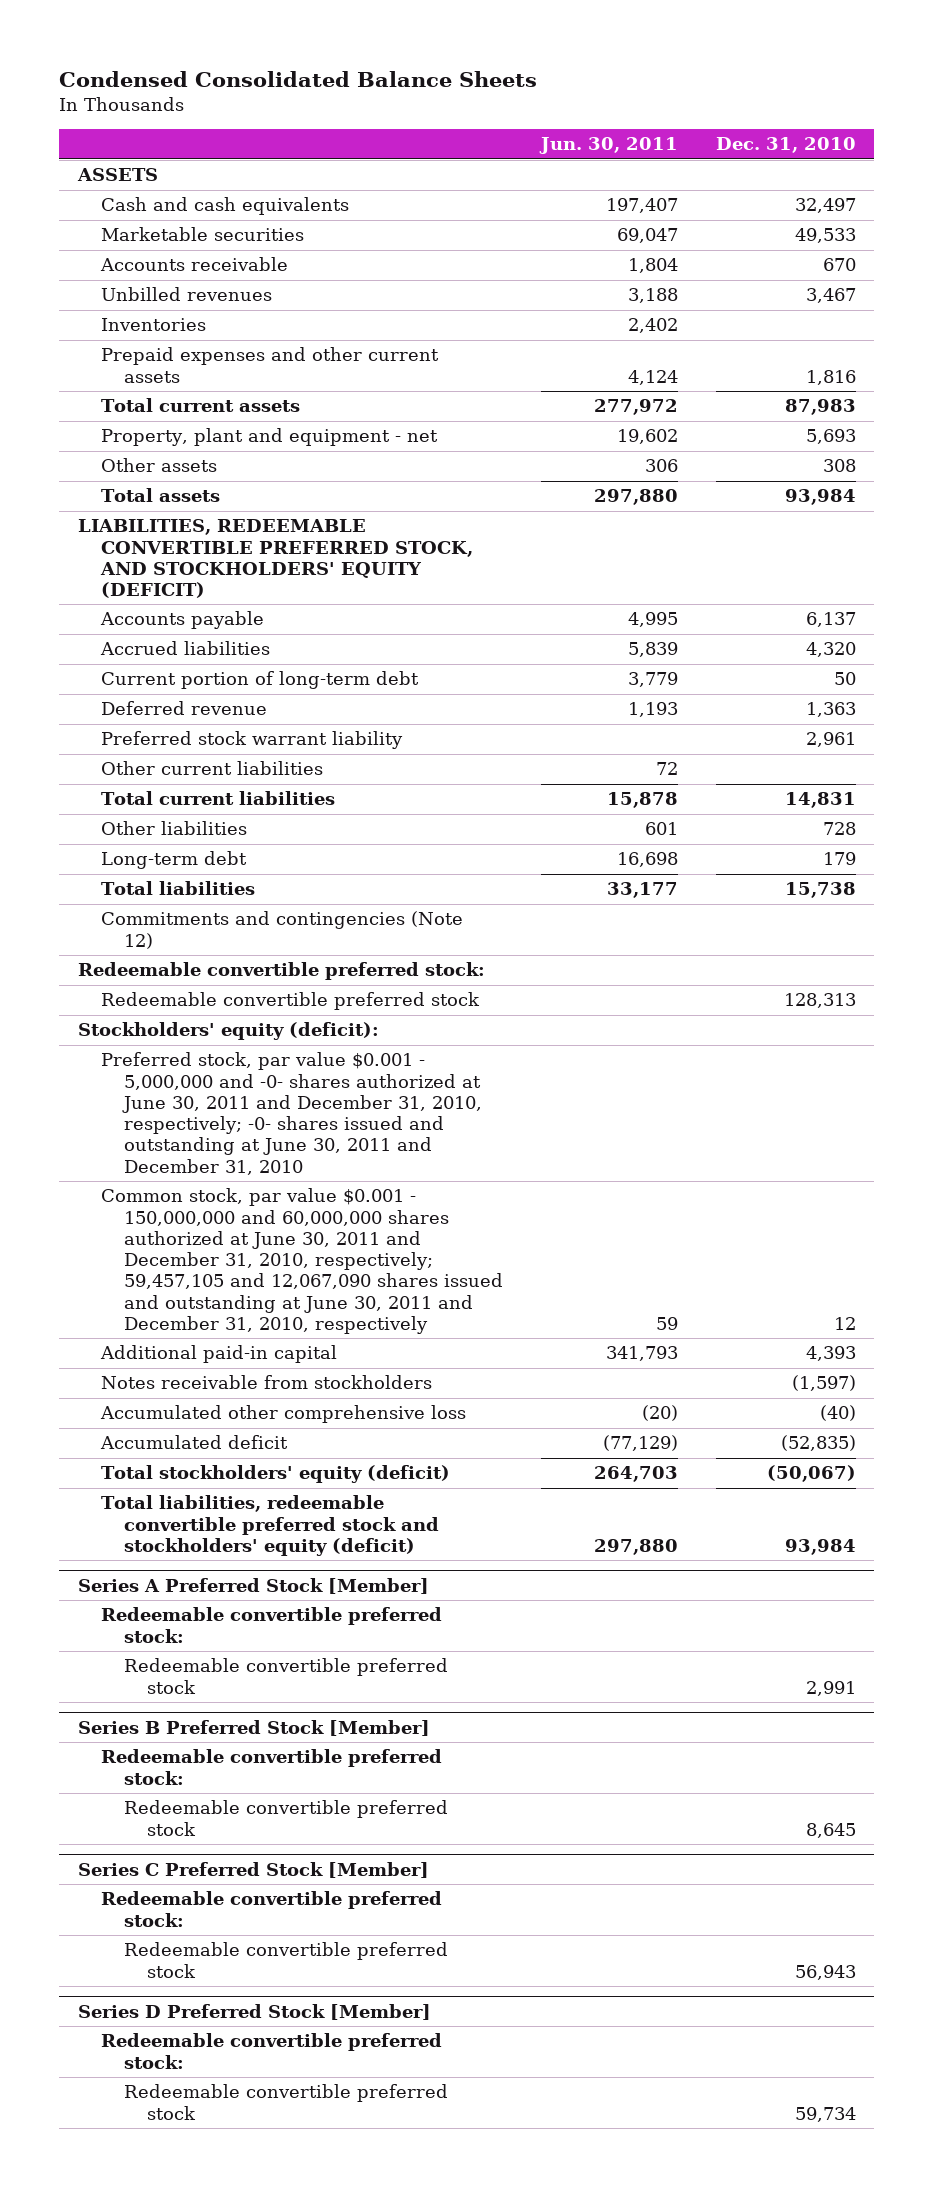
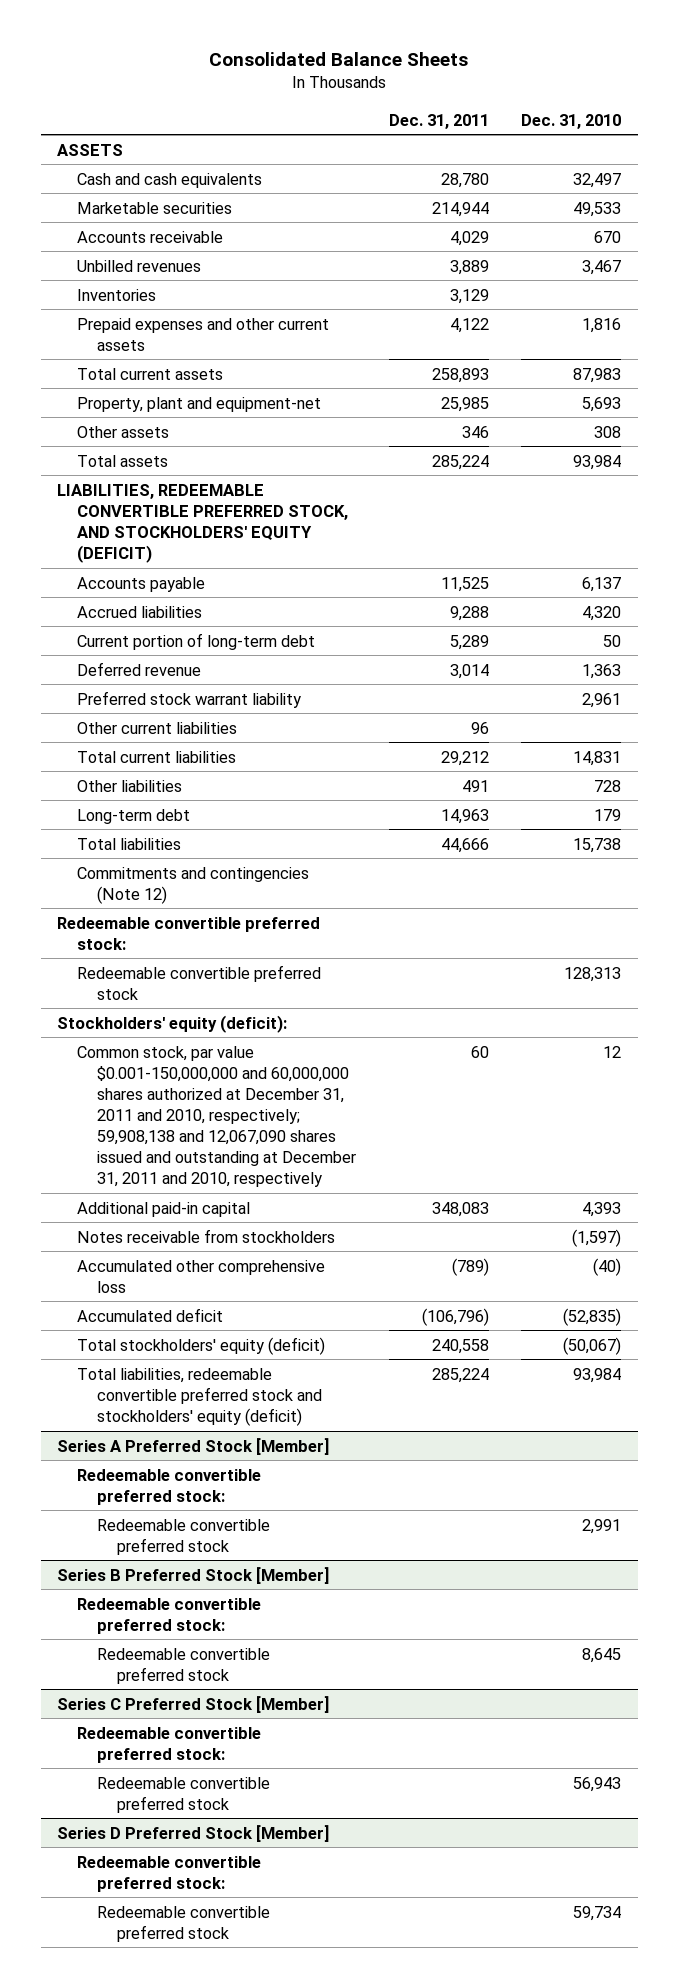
- Condensed Consolidated Balance Sheets
+ Consolidated Balance Sheets
- | Jun. 30, 2011 | Dec. 31, 2010
+ | Dec. 31, 2011 | Dec. 31, 2010
- Property, plant and equipment - net | 19,602 | 5,693
+ Property, plant and equipment-net | 25,985 | 5,693
- Preferred stock, par value $0.001 - 5,000,000 and -0- shares authorized at June 30, 2011 and December 31, 2010, respectively; -0- shares issued and outstanding at June 30, 2011 and December 31, 2010
- Common stock, par value $0.001 - 150,000,000 and 60,000,000 shares authorized at June 30, 2011 and December 31, 2010, respectively; 59,457,105 and 12,067,090 shares issued and outstanding at June 30, 2011 and December 31, 2010, respectively | 59 | 12
+ Common stock, par value $0.001-150,000,000 and 60,000,000 shares authorized at December 31, 2011 and 2010, respectively; 59,908,138 and 12,067,090 shares issued and outstanding at December 31, 2011 and 2010, respectively | 60 | 12

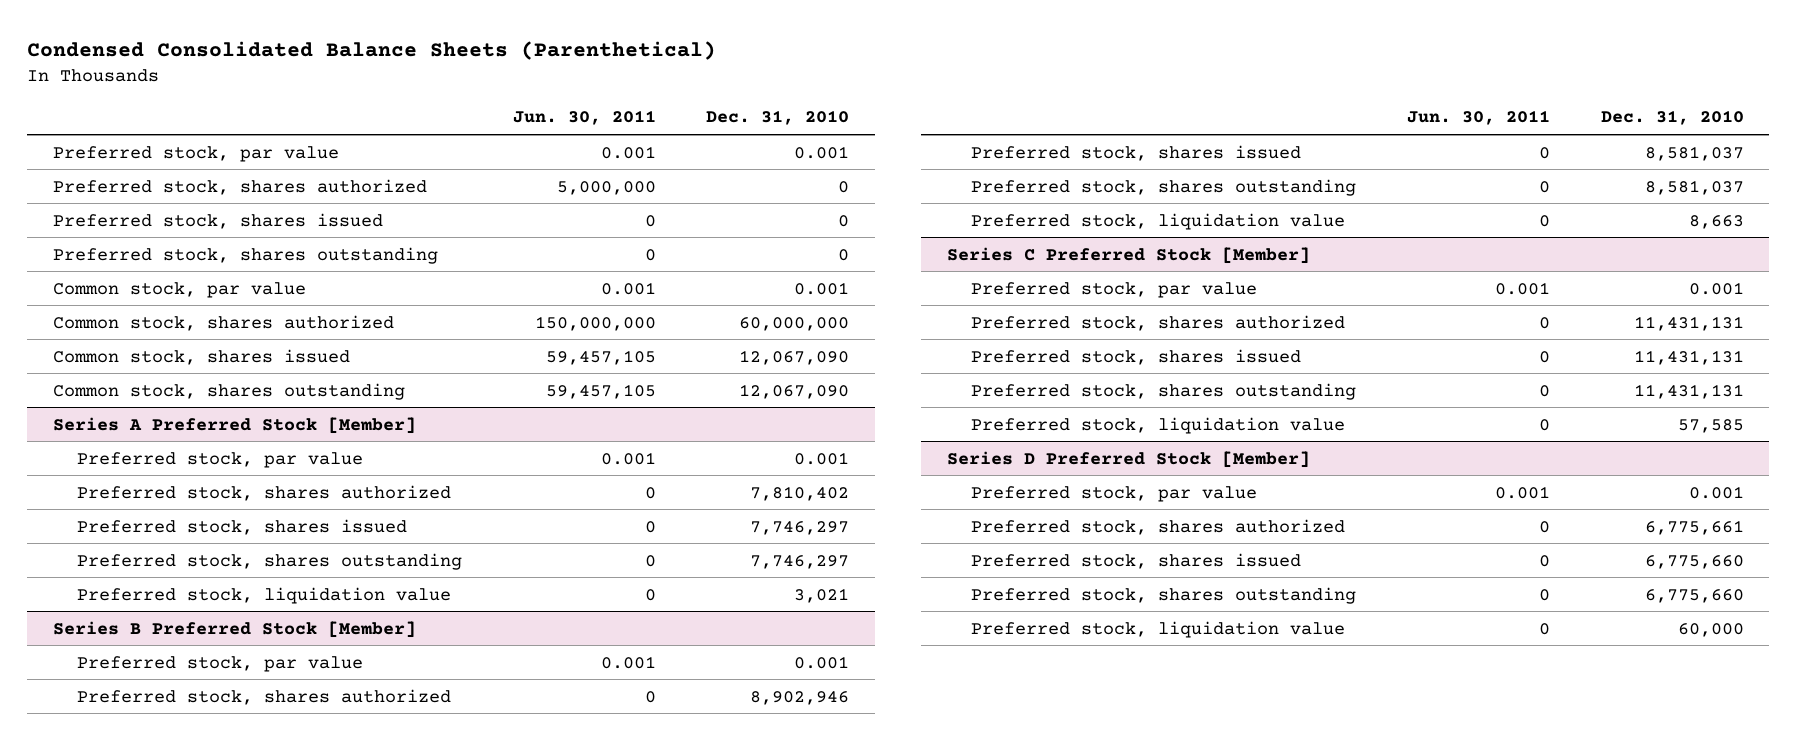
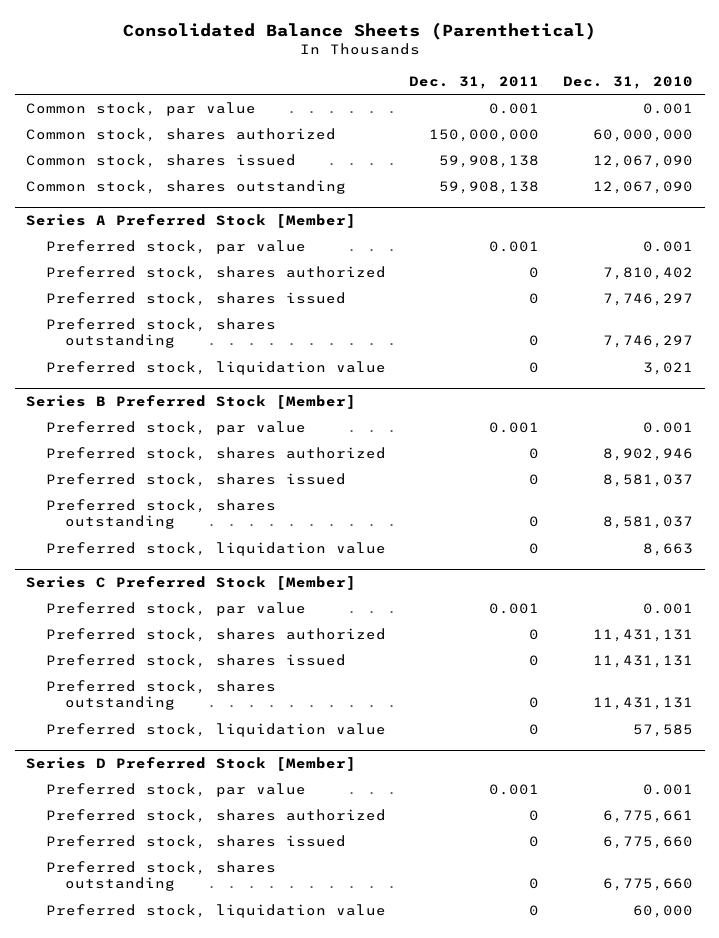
- Condensed Consolidated Balance Sheets (Parenthetical)
+ Consolidated Balance Sheets (Parenthetical)
- | Jun. 30, 2011 | Dec. 31, 2010
+ | Dec. 31, 2011 | Dec. 31, 2010
- Preferred stock, par value | 0.001 | 0.001
- Preferred stock, shares authorized | 5,000,000 | 0
- Preferred stock, shares issued | 0 | 0
- Preferred stock, shares outstanding | 0 | 0

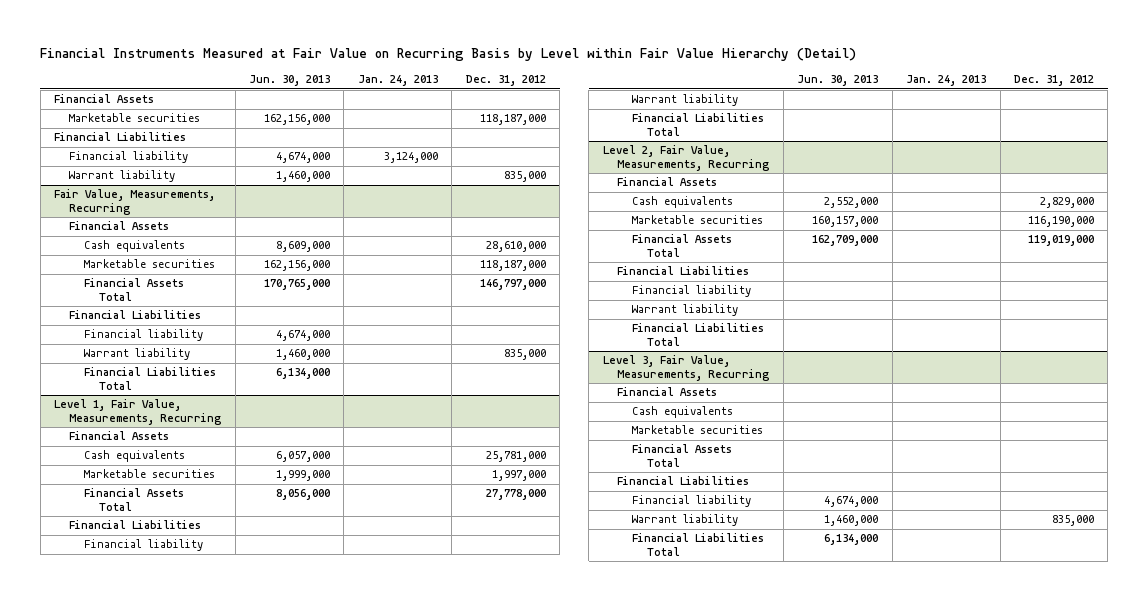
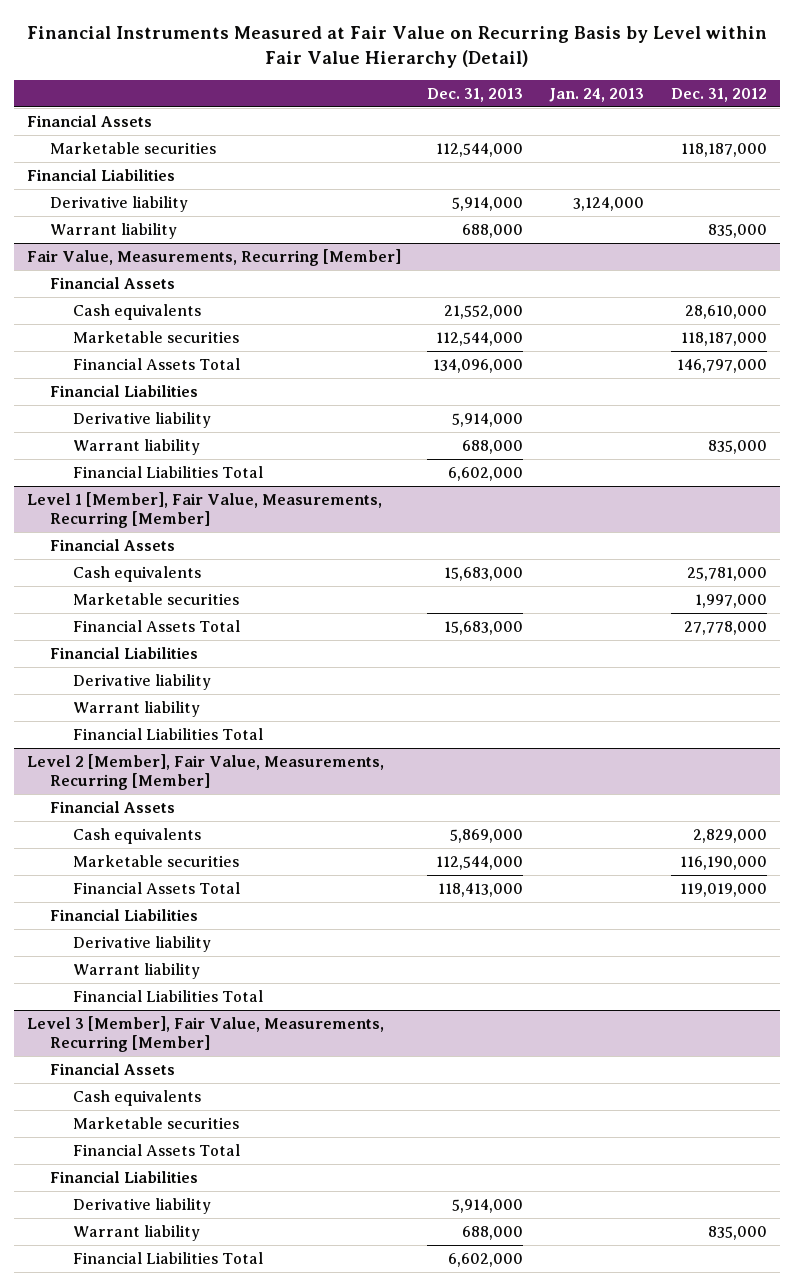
- | Jun. 30, 2013 | Jan. 24, 2013 | Dec. 31, 2012
+ | Dec. 31, 2013 | Jan. 24, 2013 | Dec. 31, 2012
- Financial liability | 4,674,000 | 3,124,000 |
+ Derivative liability | 5,914,000 | 3,124,000 |
- Fair Value, Measurements, Recurring
+ Fair Value, Measurements, Recurring [Member]
- Financial liability | 4,674,000 | |
+ Derivative liability | 5,914,000 | |
- Level 1, Fair Value, Measurements, Recurring
+ Level 1 [Member], Fair Value, Measurements, Recurring [Member]
- Financial liability
+ Derivative liability
- Level 2, Fair Value, Measurements, Recurring
+ Level 2 [Member], Fair Value, Measurements, Recurring [Member]
- Financial liability
+ Derivative liability
- Level 3, Fair Value, Measurements, Recurring
+ Level 3 [Member], Fair Value, Measurements, Recurring [Member]
- Financial liability | 4,674,000 | |
+ Derivative liability | 5,914,000 | |

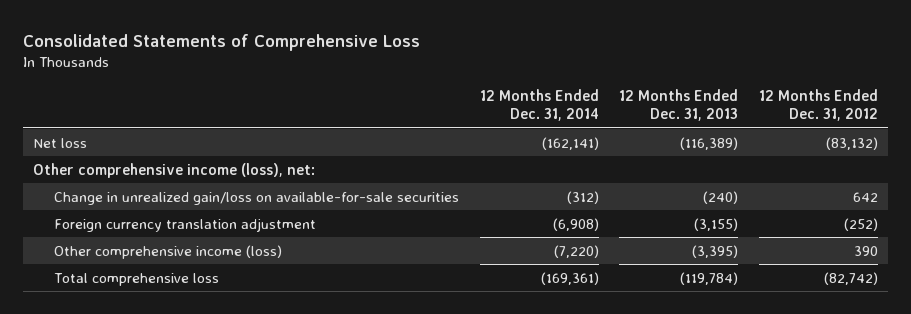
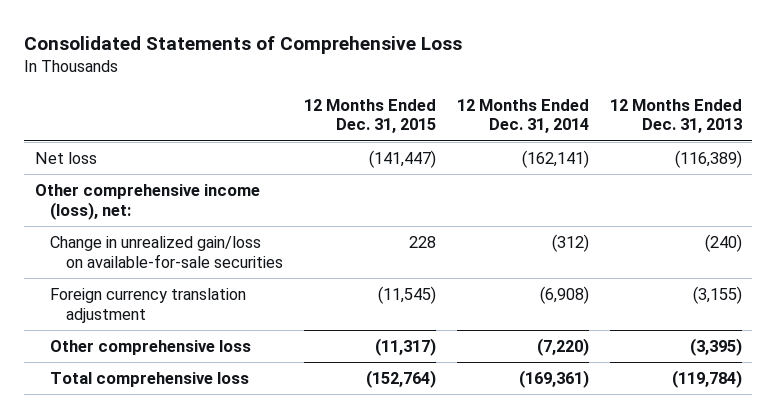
- | 12 Months Ended Dec. 31, 2014 | 12 Months Ended Dec. 31, 2013 | 12 Months Ended Dec. 31, 2012
+ | 12 Months Ended Dec. 31, 2015 | 12 Months Ended Dec. 31, 2014 | 12 Months Ended Dec. 31, 2013
- Other comprehensive income (loss) | (7,220) | (3,395) | 390
+ Other comprehensive loss | (11,317) | (7,220) | (3,395)

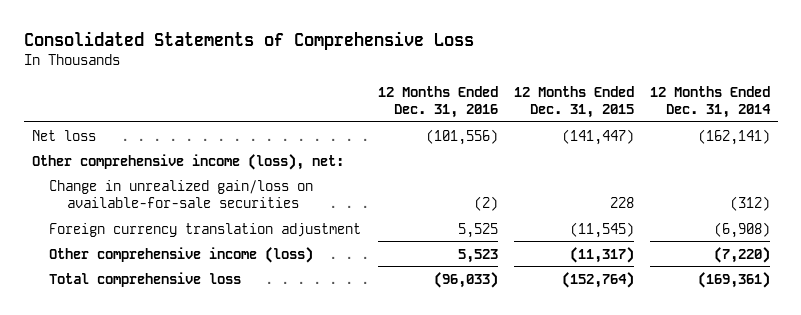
- | 12 Months Ended Dec. 31, 2015 | 12 Months Ended Dec. 31, 2014 | 12 Months Ended Dec. 31, 2013
+ | 12 Months Ended Dec. 31, 2016 | 12 Months Ended Dec. 31, 2015 | 12 Months Ended Dec. 31, 2014
- Other comprehensive loss | (11,317) | (7,220) | (3,395)
+ Other comprehensive income (loss) | 5,523 | (11,317) | (7,220)

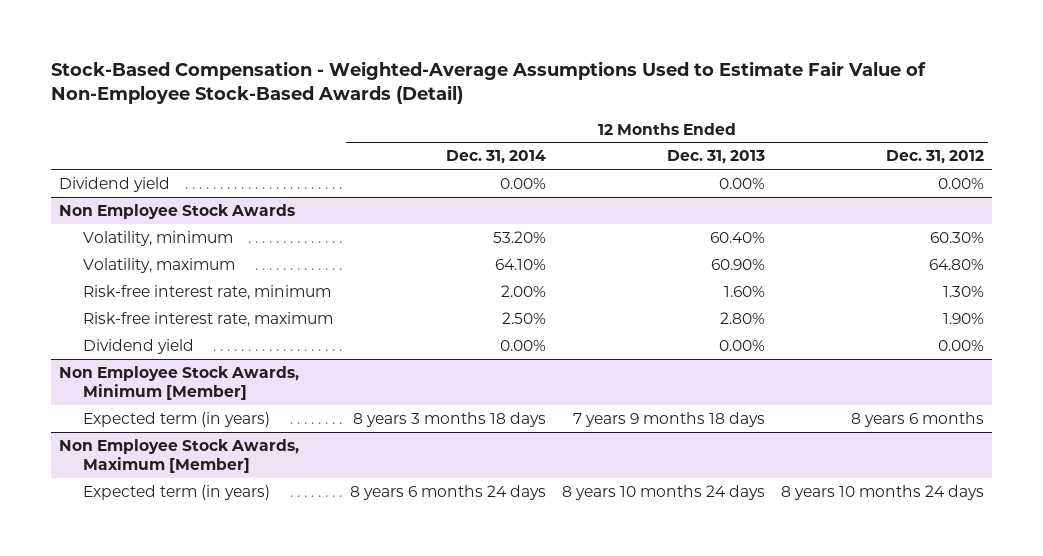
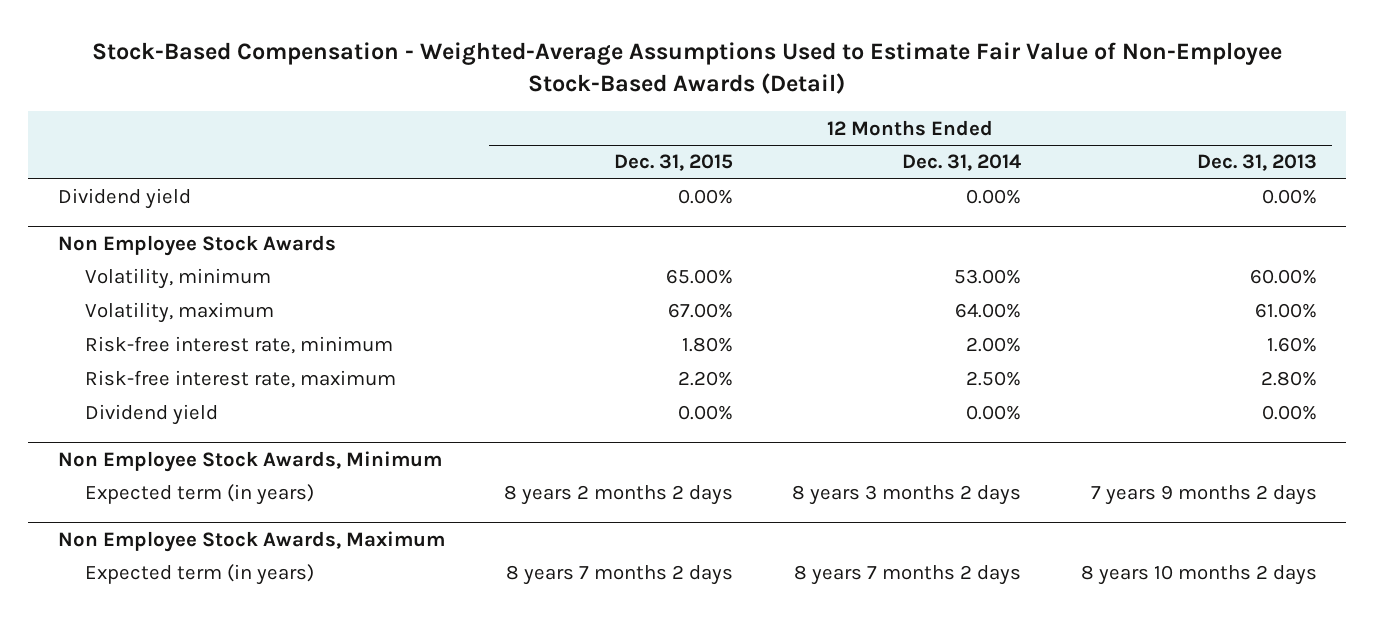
- | 12 Months Ended Dec. 31, 2014 | 12 Months Ended Dec. 31, 2013 | 12 Months Ended Dec. 31, 2012
+ | 12 Months Ended Dec. 31, 2015 | 12 Months Ended Dec. 31, 2014 | 12 Months Ended Dec. 31, 2013
@ Non Employee Stock Awards
- Volatility, minimum | 53.20% | 60.40% | 60.30%
- Volatility, maximum | 64.10% | 60.90% | 64.80%
+ Volatility, minimum | 65.00% | 53.00% | 60.00%
+ Volatility, maximum | 67.00% | 64.00% | 61.00%
- Non Employee Stock Awards, Minimum [Member]
- Expected term (in years) | 8 years 3 months 18 days | 7 years 9 months 18 days | 8 years 6 months
- Non Employee Stock Awards, Maximum [Member]
- Expected term (in years) | 8 years 6 months 24 days | 8 years 10 months 24 days | 8 years 10 months 24 days
+ Non Employee Stock Awards, Minimum
+ Expected term (in years) | 8 years 2 months 2 days | 8 years 3 months 2 days | 7 years 9 months 2 days
+ Non Employee Stock Awards, Maximum
+ Expected term (in years) | 8 years 7 months 2 days | 8 years 7 months 2 days | 8 years 10 months 2 days

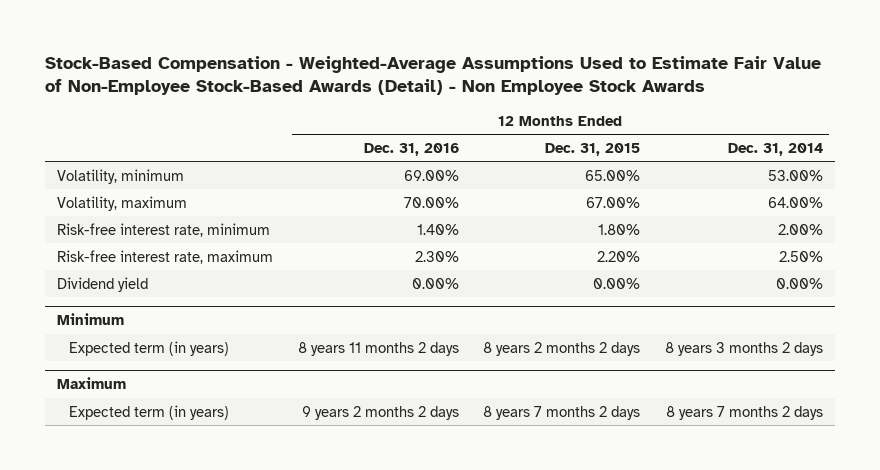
- Stock-Based Compensation - Weighted-Average Assumptions Used to Estimate Fair Value of Non-Employee Stock-Based Awards (Detail)
+ Stock-Based Compensation - Weighted-Average Assumptions Used to Estimate Fair Value of Non-Employee Stock-Based Awards (Detail) - Non Employee Stock Awards
- | 12 Months Ended Dec. 31, 2015 | 12 Months Ended Dec. 31, 2014 | 12 Months Ended Dec. 31, 2013
+ | 12 Months Ended Dec. 31, 2016 | 12 Months Ended Dec. 31, 2015 | 12 Months Ended Dec. 31, 2014
- Dividend yield | 0.00% | 0.00% | 0.00%
- Non Employee Stock Awards
- Non Employee Stock Awards, Minimum
+ Minimum
- Non Employee Stock Awards, Maximum
+ Maximum

